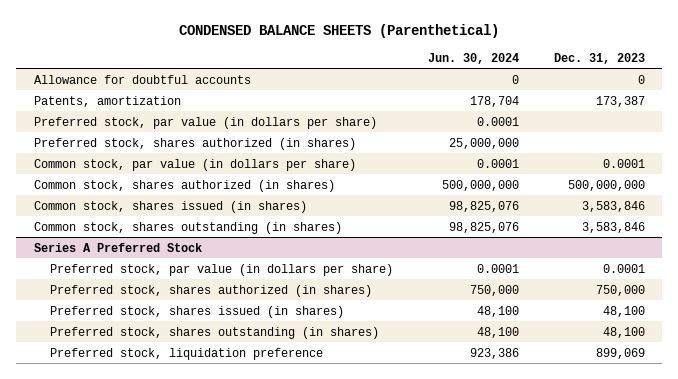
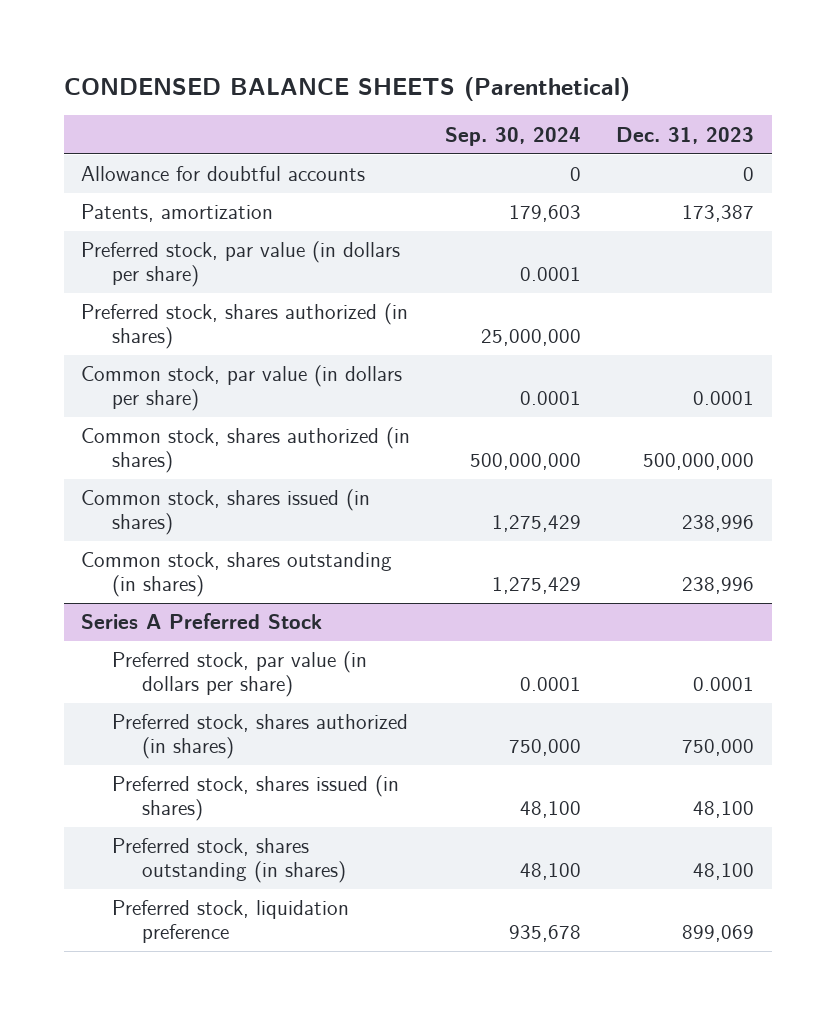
- | Jun. 30, 2024 | Dec. 31, 2023
+ | Sep. 30, 2024 | Dec. 31, 2023
- Common stock, shares issued (in shares) | 98,825,076 | 3,583,846
- Common stock, shares outstanding (in shares) | 98,825,076 | 3,583,846
+ Common stock, shares issued (in shares) | 1,275,429 | 238,996
+ Common stock, shares outstanding (in shares) | 1,275,429 | 238,996

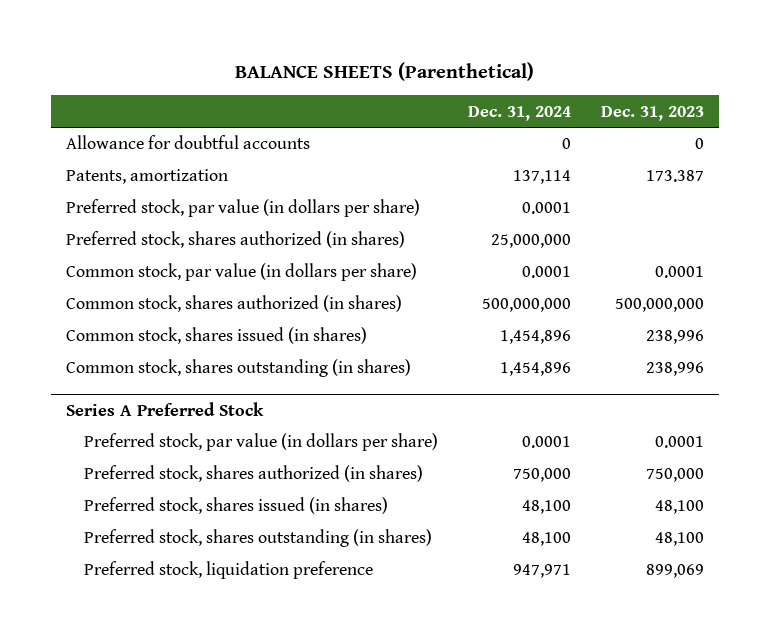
- CONDENSED BALANCE SHEETS (Parenthetical)
+ BALANCE SHEETS (Parenthetical)
- | Sep. 30, 2024 | Dec. 31, 2023
+ | Dec. 31, 2024 | Dec. 31, 2023
- Patents, amortization | 179,603 | 173,387
+ Patents, amortization | 137,114 | 173.387

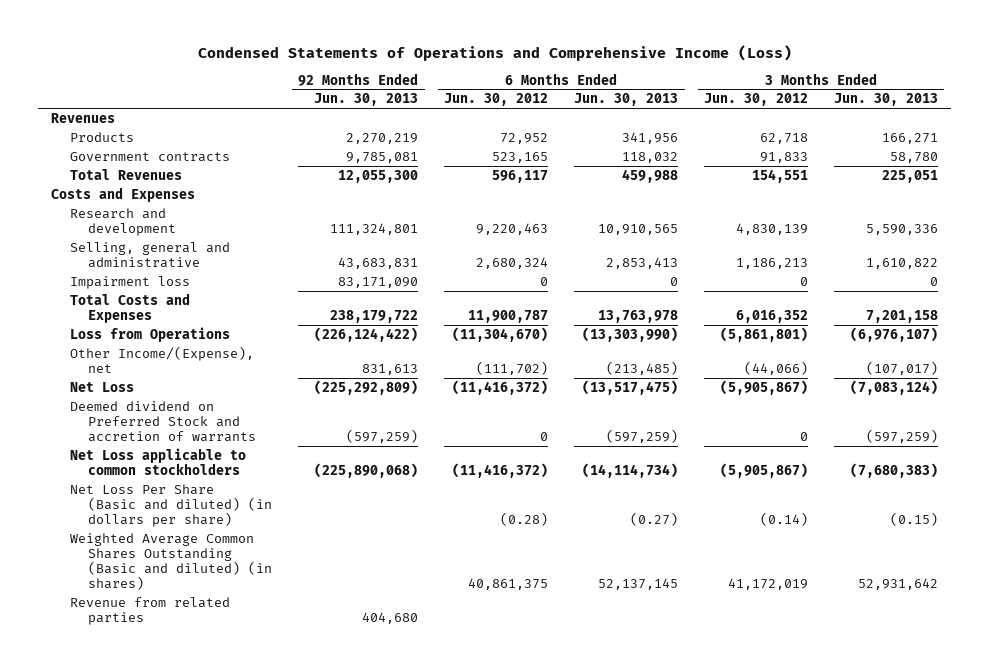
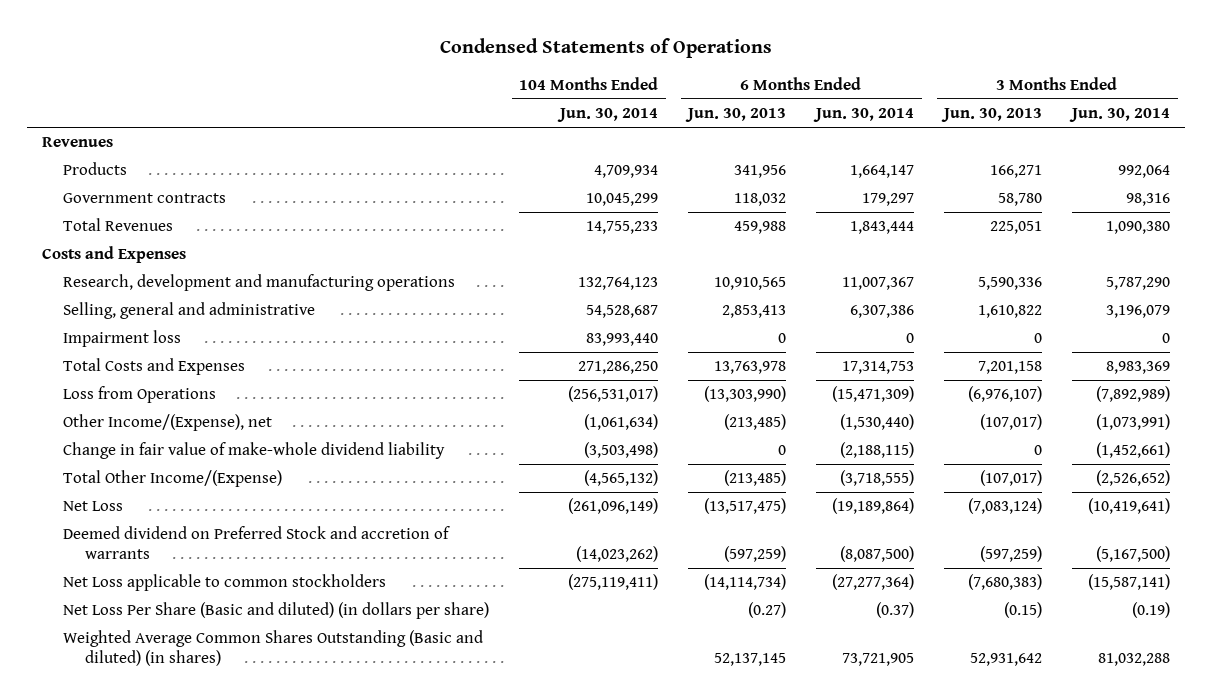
- Condensed Statements of Operations and Comprehensive Income (Loss)
+ Condensed Statements of Operations
- | 92 Months Ended Jun. 30, 2013 | 6 Months Ended Jun. 30, 2012 | 6 Months Ended Jun. 30, 2013 | 3 Months Ended Jun. 30, 2012 | 3 Months Ended Jun. 30, 2013
+ | 104 Months Ended Jun. 30, 2014 | 6 Months Ended Jun. 30, 2013 | 6 Months Ended Jun. 30, 2014 | 3 Months Ended Jun. 30, 2013 | 3 Months Ended Jun. 30, 2014
- Research and development | 111,324,801 | 9,220,463 | 10,910,565 | 4,830,139 | 5,590,336
+ Research, development and manufacturing operations | 132,764,123 | 10,910,565 | 11,007,367 | 5,590,336 | 5,787,290
+ Change in fair value of make-whole dividend liability | (3,503,498) | 0 | (2,188,115) | 0 | (1,452,661)
+ Total Other Income/(Expense) | (4,565,132) | (213,485) | (3,718,555) | (107,017) | (2,526,652)
- Revenue from related parties | 404,680 | | | |

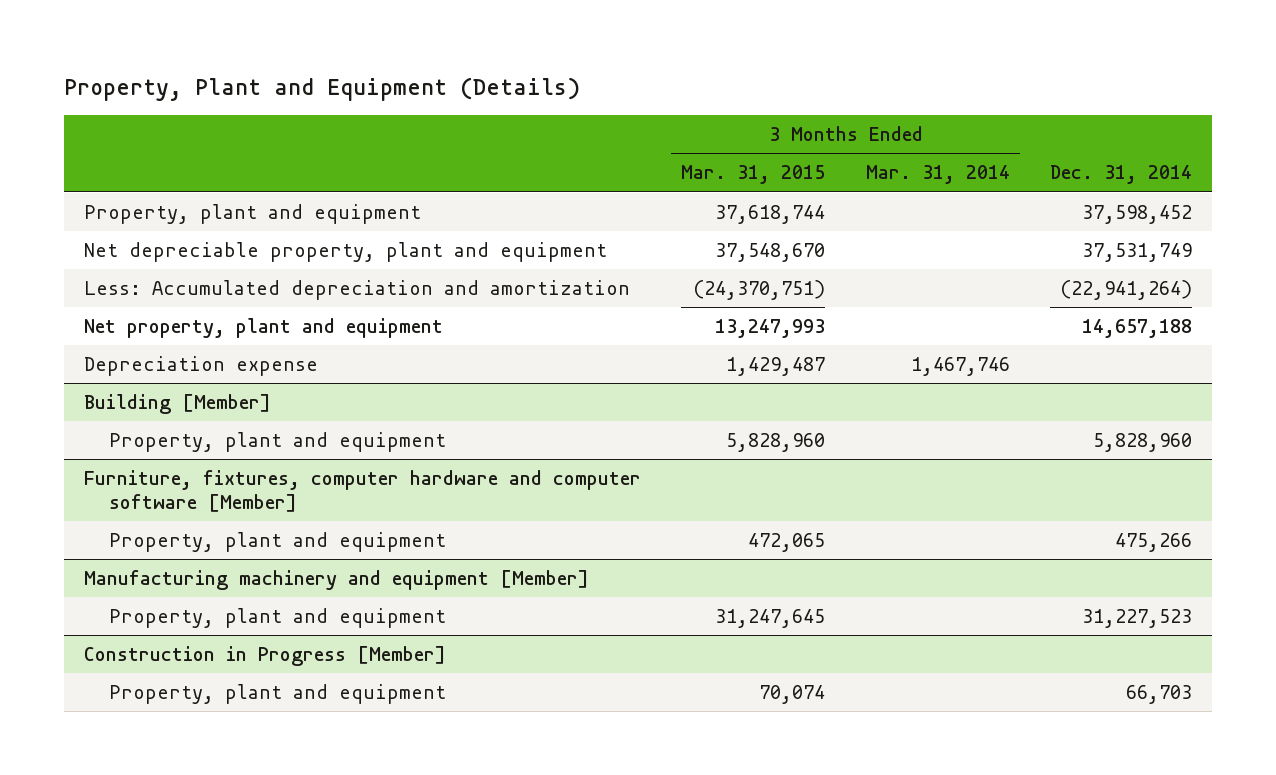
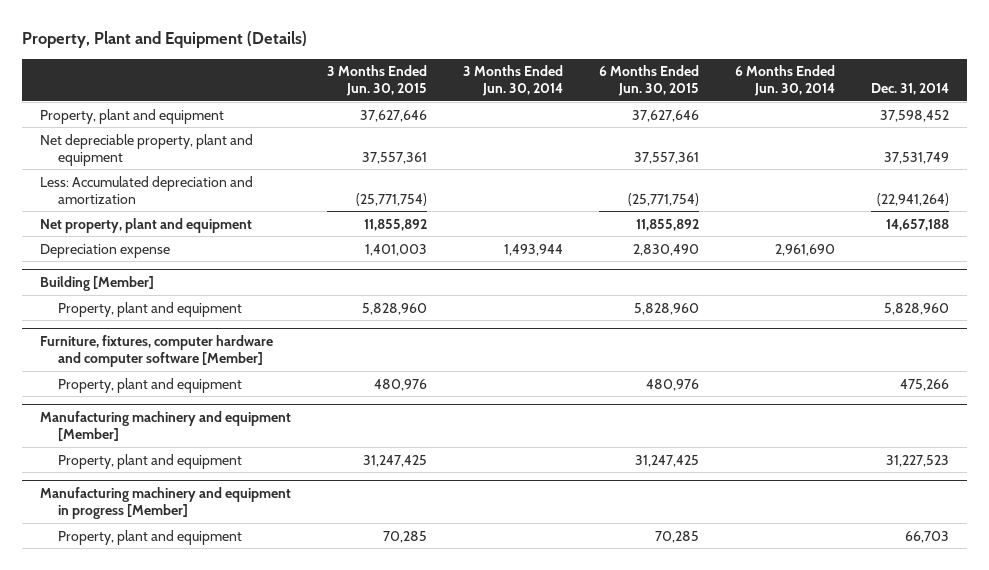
- | 3 Months Ended Mar. 31, 2015 | 3 Months Ended Mar. 31, 2014 | Dec. 31, 2014
+ | 3 Months Ended Jun. 30, 2015 | 3 Months Ended Jun. 30, 2014 | 6 Months Ended Jun. 30, 2015 | 6 Months Ended Jun. 30, 2014 | Dec. 31, 2014
- Construction in Progress [Member]
+ Manufacturing machinery and equipment in progress [Member]

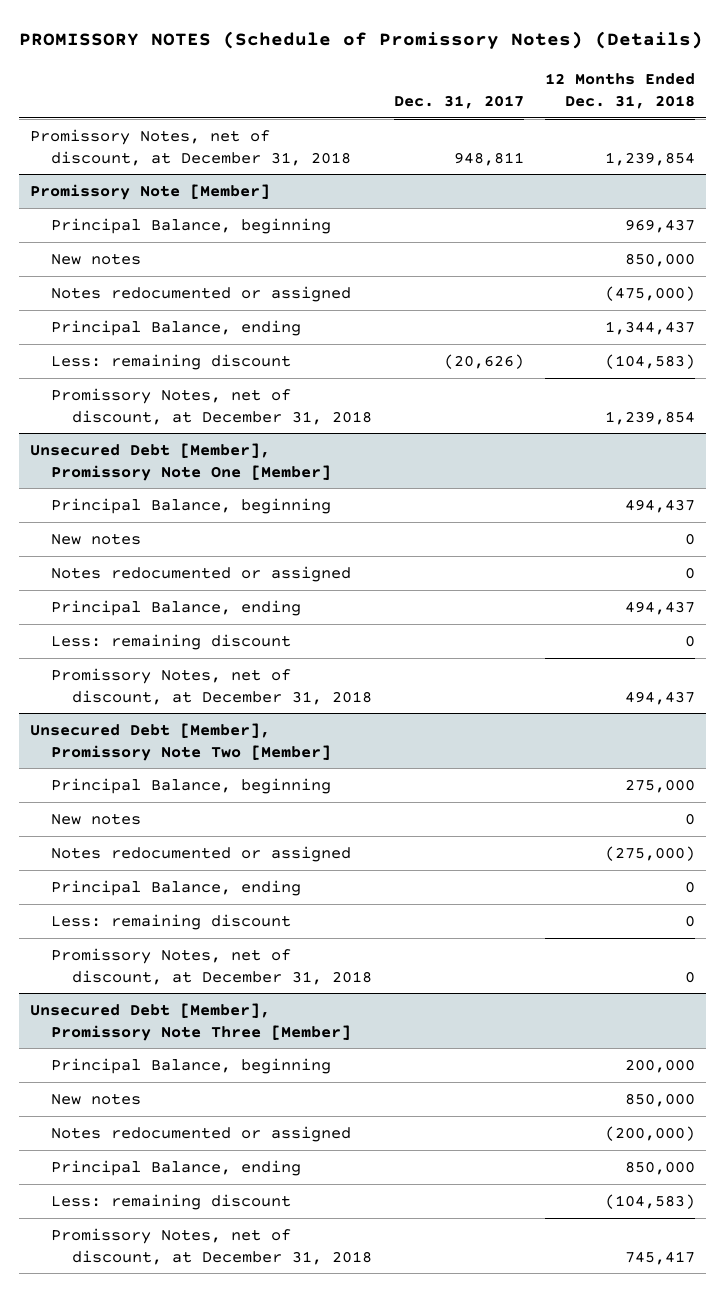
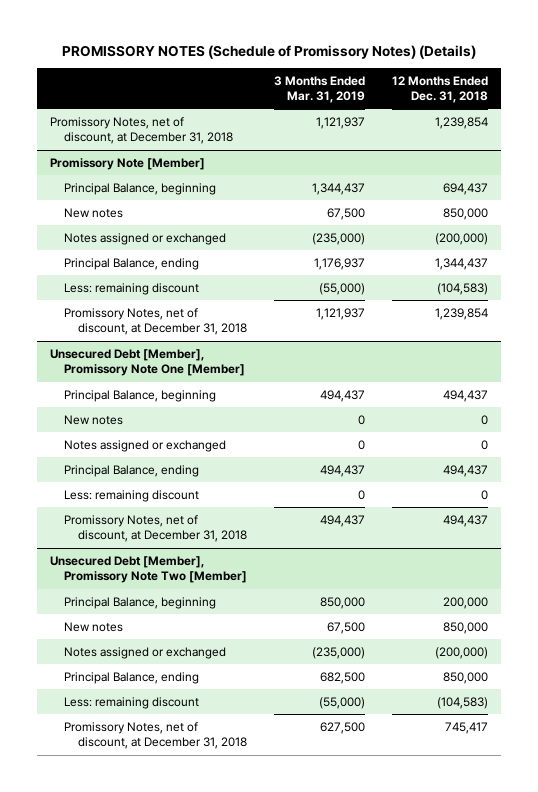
- | Dec. 31, 2017 | 12 Months Ended Dec. 31, 2018
+ | 3 Months Ended Mar. 31, 2019 | 12 Months Ended Dec. 31, 2018
@ Promissory Note [Member]
- Principal Balance, beginning | | 969,437
+ Principal Balance, beginning | 1,344,437 | 694,437
- Notes redocumented or assigned | | (475,000)
+ Notes assigned or exchanged | (235,000) | (200,000)
@ Unsecured Debt [Member], Promissory Note One [Member]
- Notes redocumented or assigned | | 0
+ Notes assigned or exchanged | 0 | 0
@ Unsecured Debt [Member], Promissory Note Two [Member]
- Principal Balance, beginning | | 275,000
- New notes | | 0
- Notes redocumented or assigned | | (275,000)
- Principal Balance, ending | | 0
- Less: remaining discount | | 0
- Promissory Notes, net of discount, at December 31, 2018 | | 0
- Unsecured Debt [Member], Promissory Note Three [Member]
- Notes redocumented or assigned | | (200,000)
@ Unsecured Debt [Member], Promissory Note Two [Member]
+ Notes assigned or exchanged | (235,000) | (200,000)

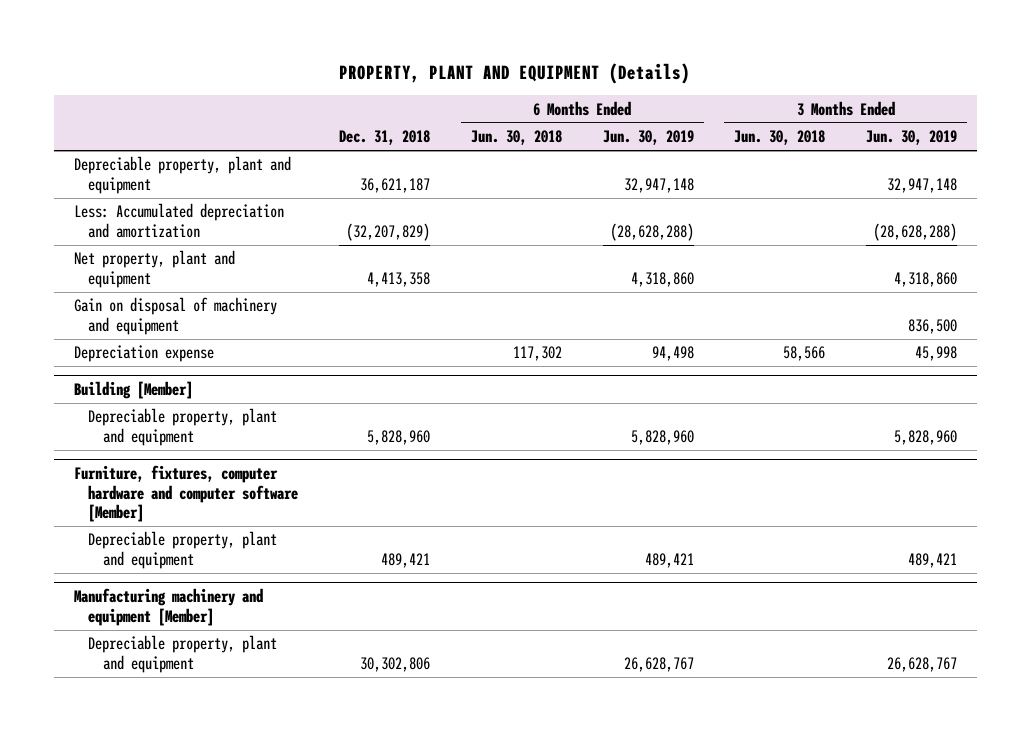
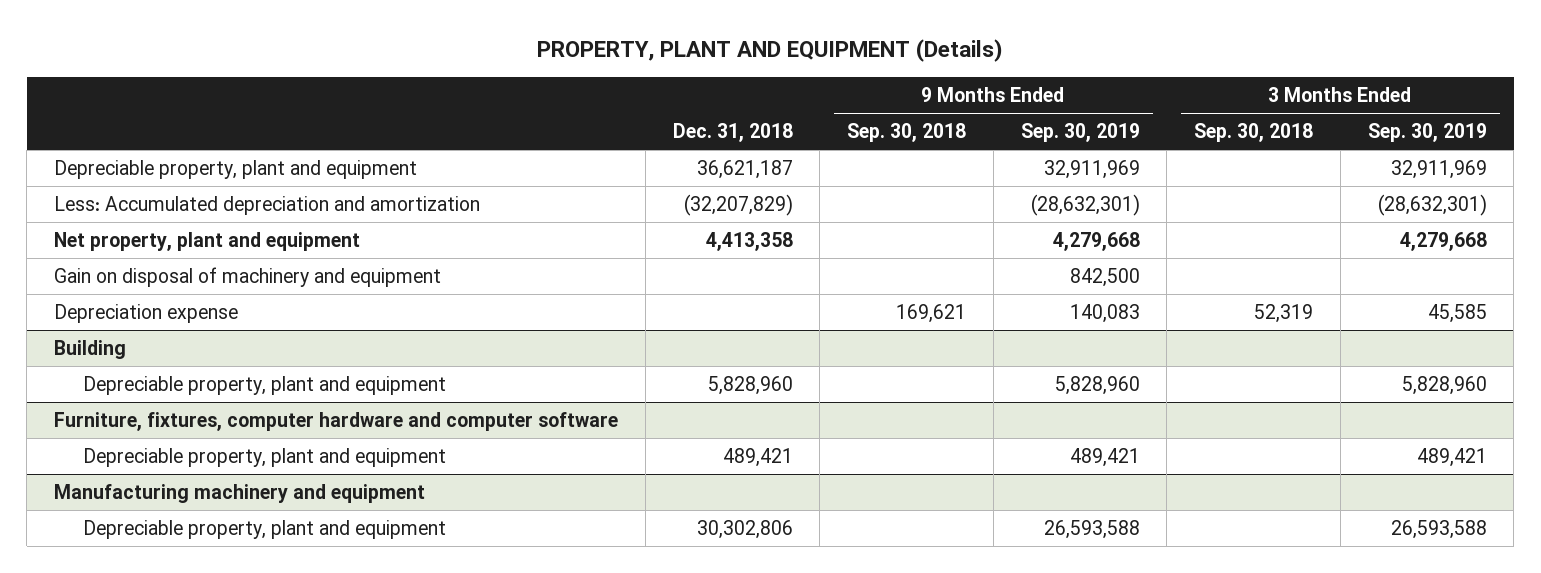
- | Dec. 31, 2018 | 6 Months Ended Jun. 30, 2018 | 6 Months Ended Jun. 30, 2019 | 3 Months Ended Jun. 30, 2018 | 3 Months Ended Jun. 30, 2019
+ | Dec. 31, 2018 | 9 Months Ended Sep. 30, 2018 | 9 Months Ended Sep. 30, 2019 | 3 Months Ended Sep. 30, 2018 | 3 Months Ended Sep. 30, 2019
- Building [Member]
+ Building
- Furniture, fixtures, computer hardware and computer software [Member]
+ Furniture, fixtures, computer hardware and computer software
- Manufacturing machinery and equipment [Member]
+ Manufacturing machinery and equipment

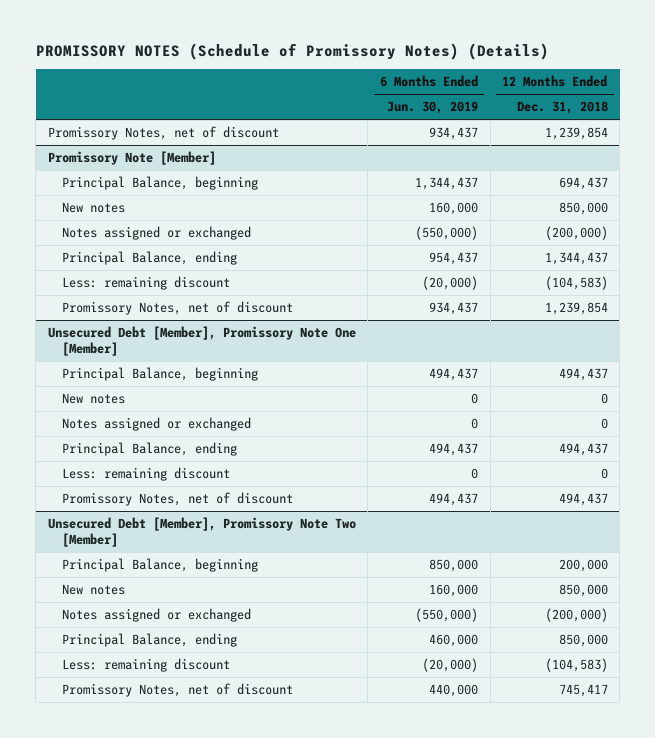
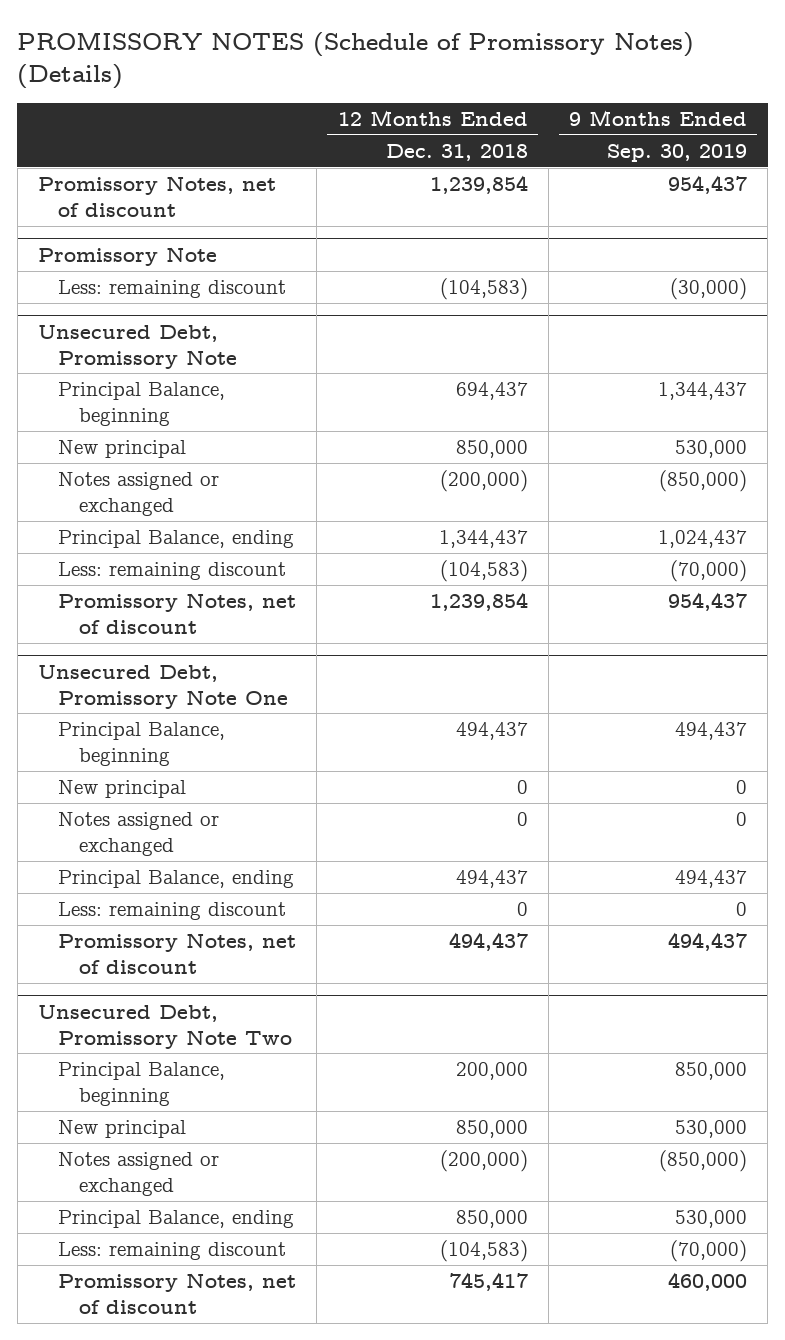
- | 6 Months Ended Jun. 30, 2019 | 12 Months Ended Dec. 31, 2018
+ | 12 Months Ended Dec. 31, 2018 | 9 Months Ended Sep. 30, 2019
- Promissory Note [Member]
+ Promissory Note
+ Less: remaining discount | (104,583) | (30,000)
+ Unsecured Debt, Promissory Note
- New notes | 160,000 | 850,000
+ New principal | 850,000 | 530,000
- Unsecured Debt [Member], Promissory Note One [Member]
+ Unsecured Debt, Promissory Note One
- New notes | 0 | 0
+ New principal | 0 | 0
- Unsecured Debt [Member], Promissory Note Two [Member]
+ Unsecured Debt, Promissory Note Two
- New notes | 160,000 | 850,000
+ New principal | 850,000 | 530,000

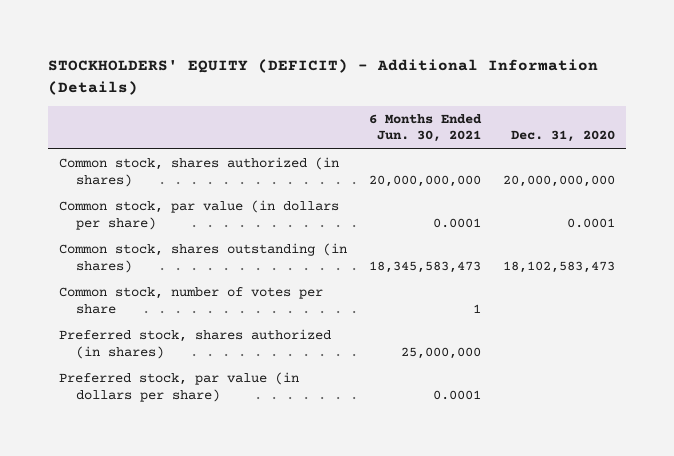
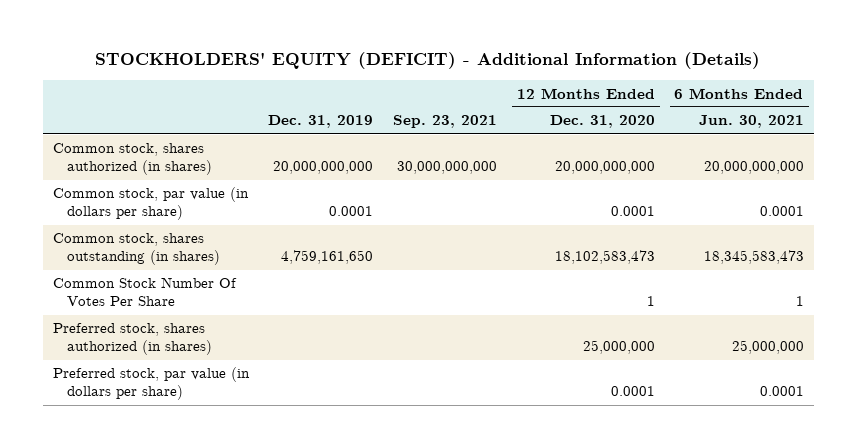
- | 6 Months Ended Jun. 30, 2021 | Dec. 31, 2020
+ | Dec. 31, 2019 | Sep. 23, 2021 | 12 Months Ended Dec. 31, 2020 | 6 Months Ended Jun. 30, 2021
- Common stock, number of votes per share | 1 |
+ Common Stock Number Of Votes Per Share | | | 1 | 1

